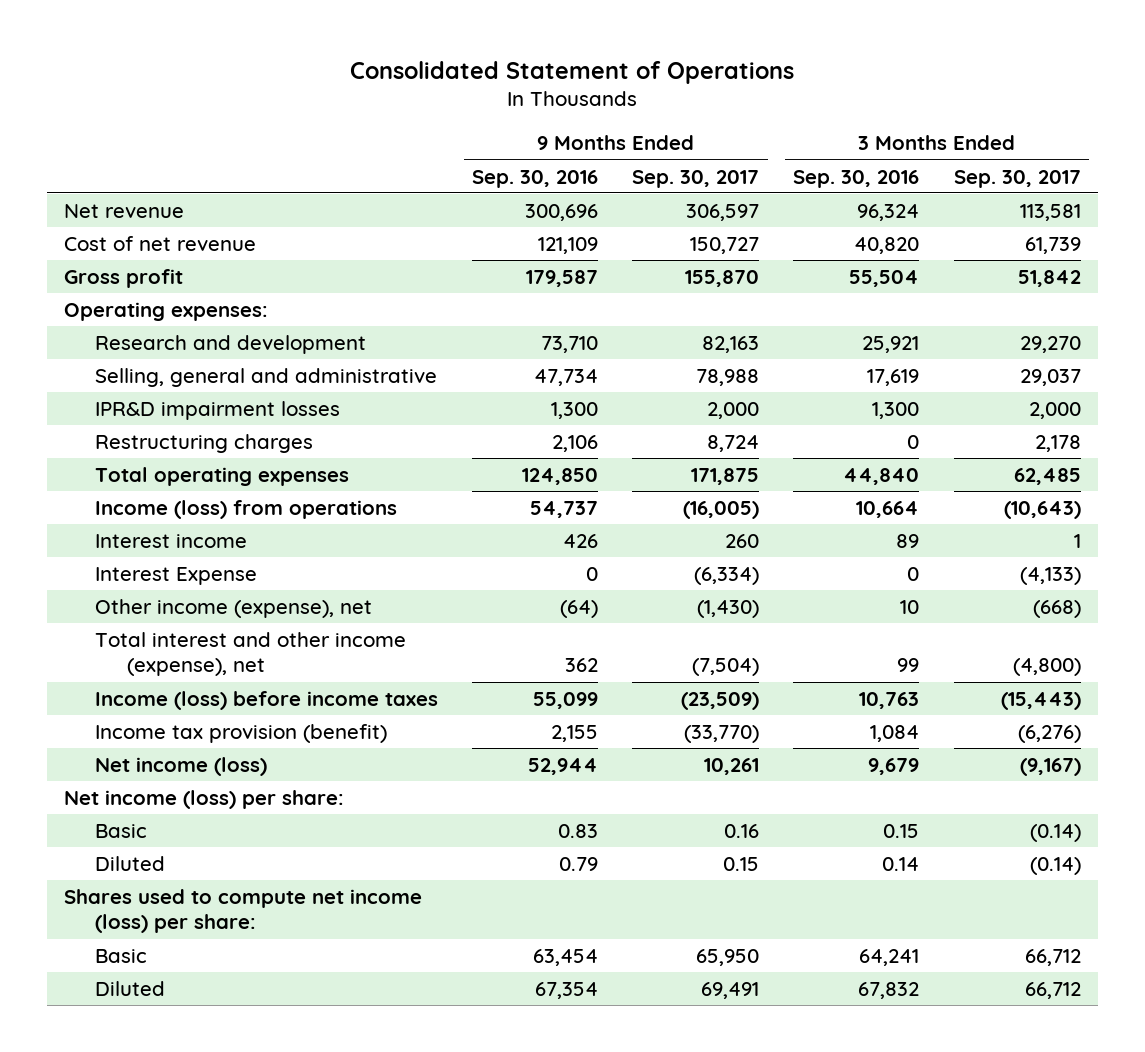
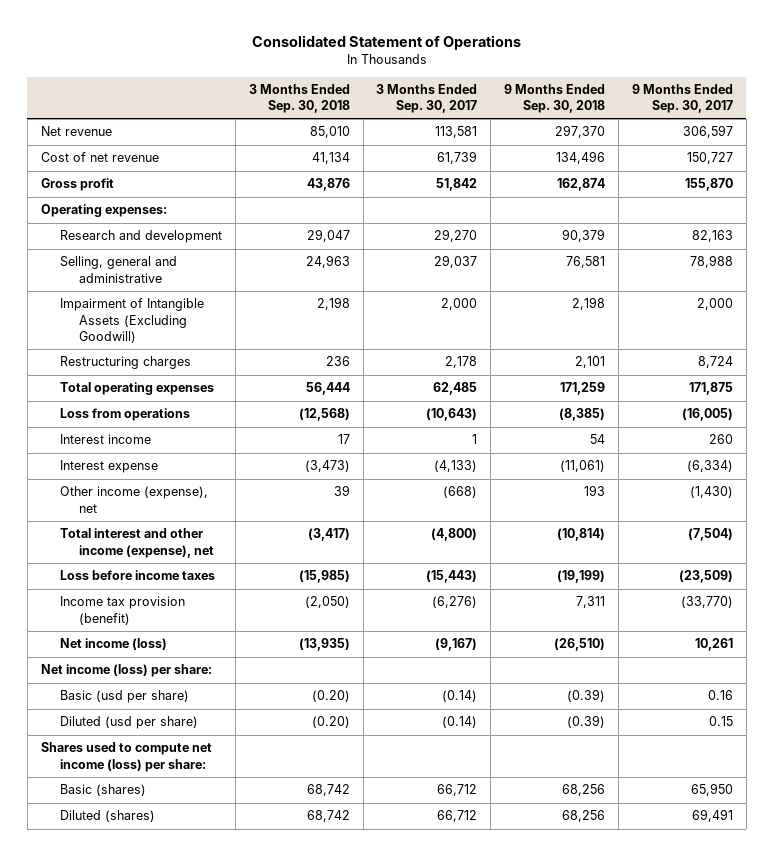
- | 9 Months Ended Sep. 30, 2016 | 9 Months Ended Sep. 30, 2017 | 3 Months Ended Sep. 30, 2016 | 3 Months Ended Sep. 30, 2017
+ | 3 Months Ended Sep. 30, 2018 | 3 Months Ended Sep. 30, 2017 | 9 Months Ended Sep. 30, 2018 | 9 Months Ended Sep. 30, 2017
- IPR&D impairment losses | 1,300 | 2,000 | 1,300 | 2,000
+ Impairment of Intangible Assets (Excluding Goodwill) | 2,198 | 2,000 | 2,198 | 2,000
- Income (loss) from operations | 54,737 | (16,005) | 10,664 | (10,643)
+ Loss from operations | (12,568) | (10,643) | (8,385) | (16,005)
- Interest Expense | 0 | (6,334) | 0 | (4,133)
+ Interest expense | (3,473) | (4,133) | (11,061) | (6,334)
- Income (loss) before income taxes | 55,099 | (23,509) | 10,763 | (15,443)
+ Loss before income taxes | (15,985) | (15,443) | (19,199) | (23,509)
- Basic | 0.83 | 0.16 | 0.15 | (0.14)
- Diluted | 0.79 | 0.15 | 0.14 | (0.14)
+ Basic (usd per share) | (0.20) | (0.14) | (0.39) | 0.16
+ Diluted (usd per share) | (0.20) | (0.14) | (0.39) | 0.15
- Basic | 63,454 | 65,950 | 64,241 | 66,712
- Diluted | 67,354 | 69,491 | 67,832 | 66,712
+ Basic (shares) | 68,742 | 66,712 | 68,256 | 65,950
+ Diluted (shares) | 68,742 | 66,712 | 68,256 | 69,491

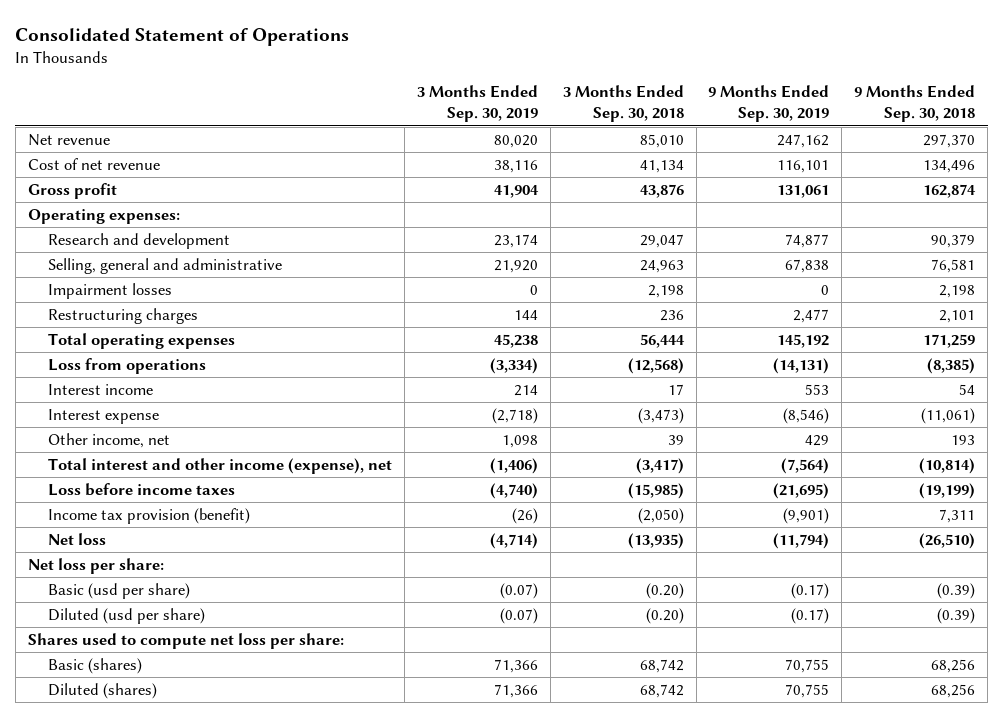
- | 3 Months Ended Sep. 30, 2018 | 3 Months Ended Sep. 30, 2017 | 9 Months Ended Sep. 30, 2018 | 9 Months Ended Sep. 30, 2017
+ | 3 Months Ended Sep. 30, 2019 | 3 Months Ended Sep. 30, 2018 | 9 Months Ended Sep. 30, 2019 | 9 Months Ended Sep. 30, 2018
- Impairment of Intangible Assets (Excluding Goodwill) | 2,198 | 2,000 | 2,198 | 2,000
+ Impairment losses | 0 | 2,198 | 0 | 2,198
- Other income (expense), net | 39 | (668) | 193 | (1,430)
+ Other income, net | 1,098 | 39 | 429 | 193
- Net income (loss) | (13,935) | (9,167) | (26,510) | 10,261
- Net income (loss) per share:
+ Net loss | (4,714) | (13,935) | (11,794) | (26,510)
+ Net loss per share:
- Shares used to compute net income (loss) per share:
+ Shares used to compute net loss per share:

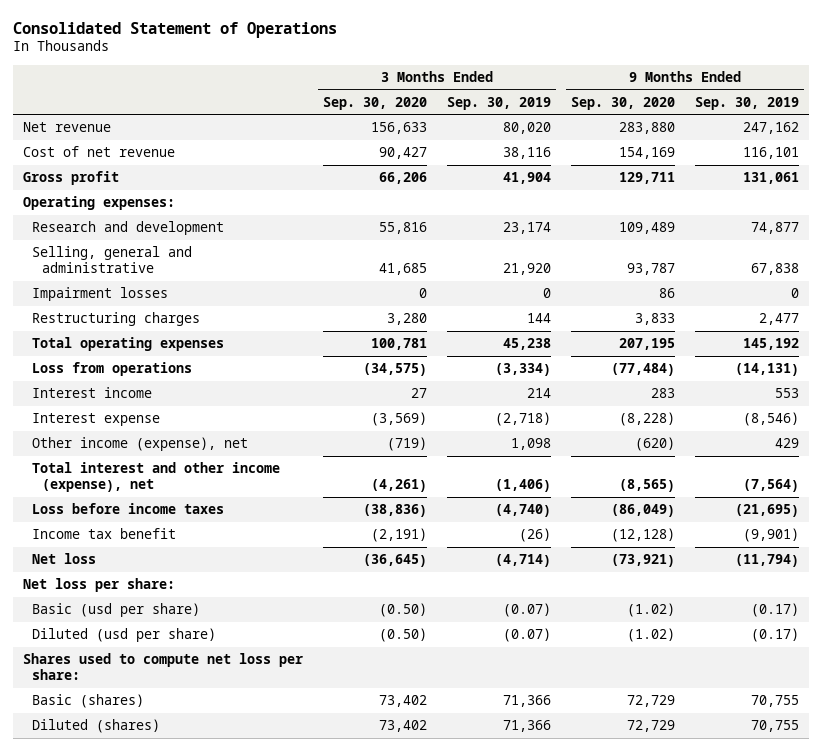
- | 3 Months Ended Sep. 30, 2019 | 3 Months Ended Sep. 30, 2018 | 9 Months Ended Sep. 30, 2019 | 9 Months Ended Sep. 30, 2018
+ | 3 Months Ended Sep. 30, 2020 | 3 Months Ended Sep. 30, 2019 | 9 Months Ended Sep. 30, 2020 | 9 Months Ended Sep. 30, 2019
- Other income, net | 1,098 | 39 | 429 | 193
+ Other income (expense), net | (719) | 1,098 | (620) | 429
- Income tax provision (benefit) | (26) | (2,050) | (9,901) | 7,311
+ Income tax benefit | (2,191) | (26) | (12,128) | (9,901)

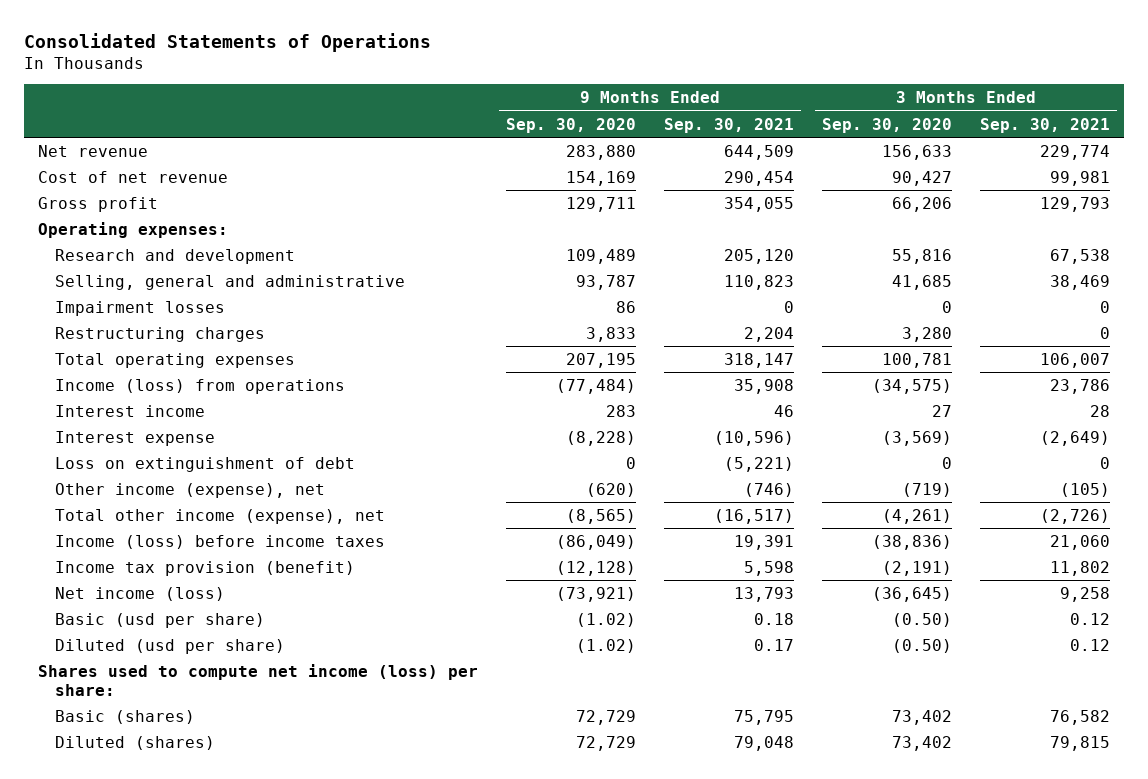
- Consolidated Statement of Operations
+ Consolidated Statements of Operations
- | 3 Months Ended Sep. 30, 2020 | 3 Months Ended Sep. 30, 2019 | 9 Months Ended Sep. 30, 2020 | 9 Months Ended Sep. 30, 2019
+ | 9 Months Ended Sep. 30, 2020 | 9 Months Ended Sep. 30, 2021 | 3 Months Ended Sep. 30, 2020 | 3 Months Ended Sep. 30, 2021
- Loss from operations | (34,575) | (3,334) | (77,484) | (14,131)
+ Income (loss) from operations | (77,484) | 35,908 | (34,575) | 23,786
+ Loss on extinguishment of debt | 0 | (5,221) | 0 | 0
- Total interest and other income (expense), net | (4,261) | (1,406) | (8,565) | (7,564)
- Loss before income taxes | (38,836) | (4,740) | (86,049) | (21,695)
- Income tax benefit | (2,191) | (26) | (12,128) | (9,901)
- Net loss | (36,645) | (4,714) | (73,921) | (11,794)
- Net loss per share:
+ Total other income (expense), net | (8,565) | (16,517) | (4,261) | (2,726)
+ Income (loss) before income taxes | (86,049) | 19,391 | (38,836) | 21,060
+ Income tax provision (benefit) | (12,128) | 5,598 | (2,191) | 11,802
+ Net income (loss) | (73,921) | 13,793 | (36,645) | 9,258
- Shares used to compute net loss per share:
+ Shares used to compute net income (loss) per share:

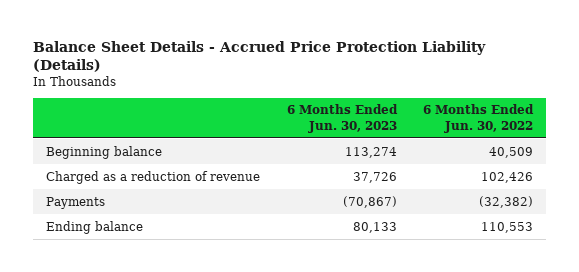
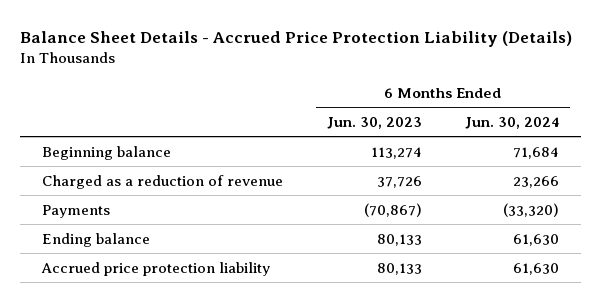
- | 6 Months Ended Jun. 30, 2023 | 6 Months Ended Jun. 30, 2022
+ | 6 Months Ended Jun. 30, 2023 | 6 Months Ended Jun. 30, 2024
+ Accrued price protection liability | 80,133 | 61,630

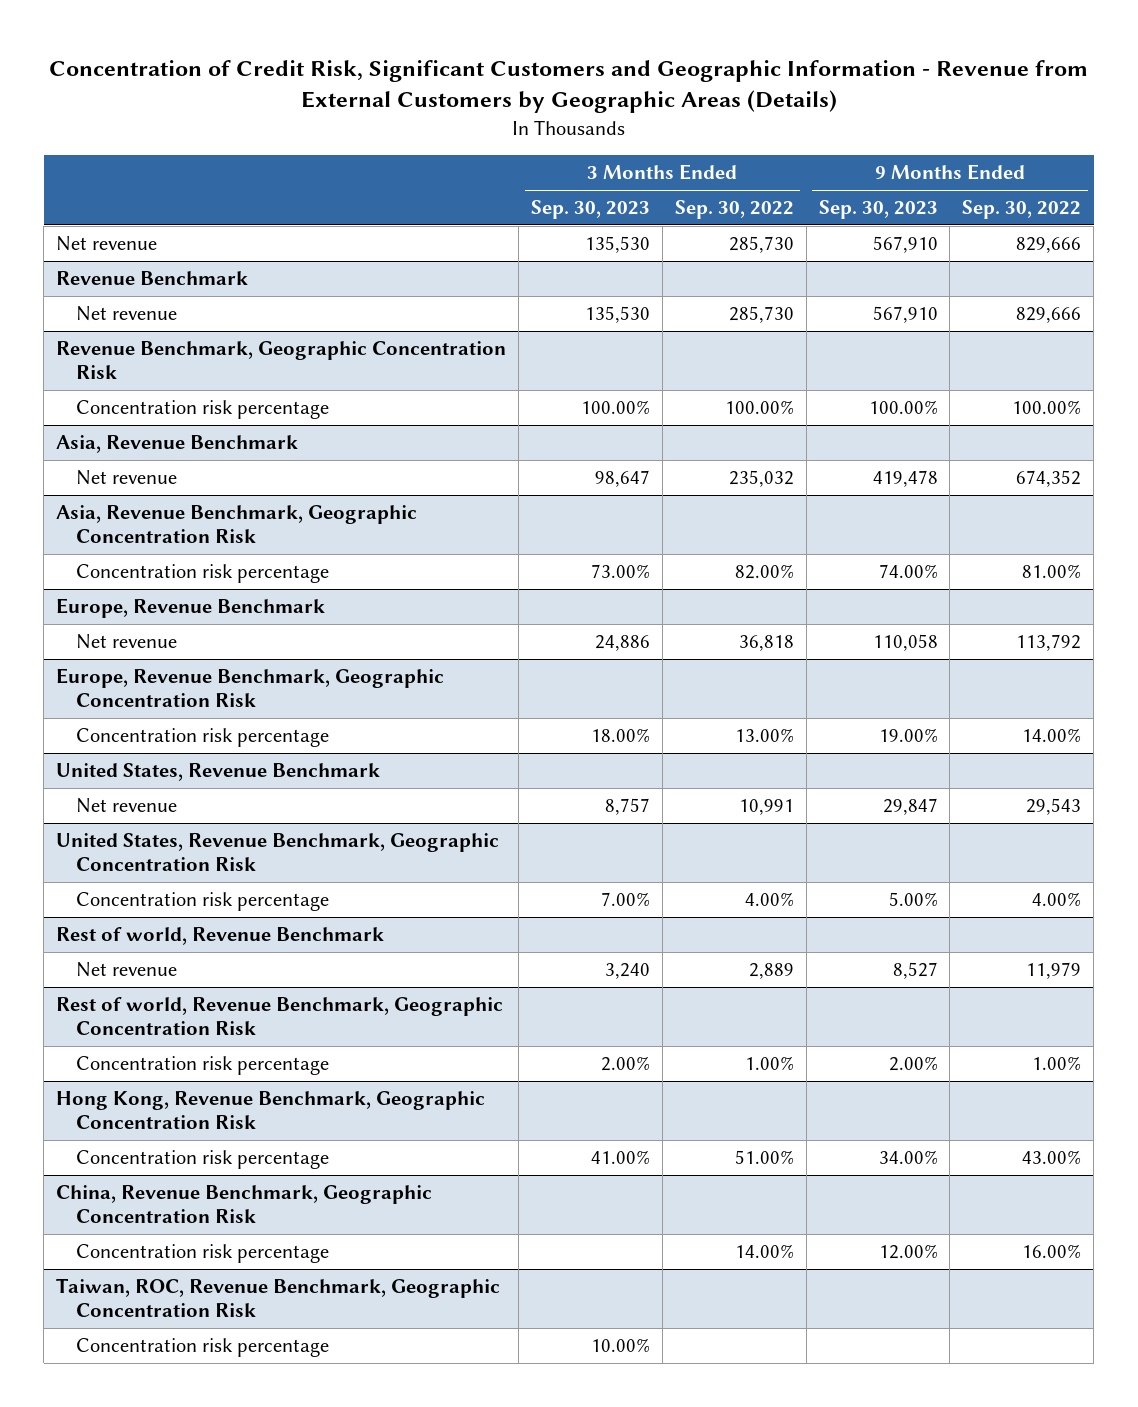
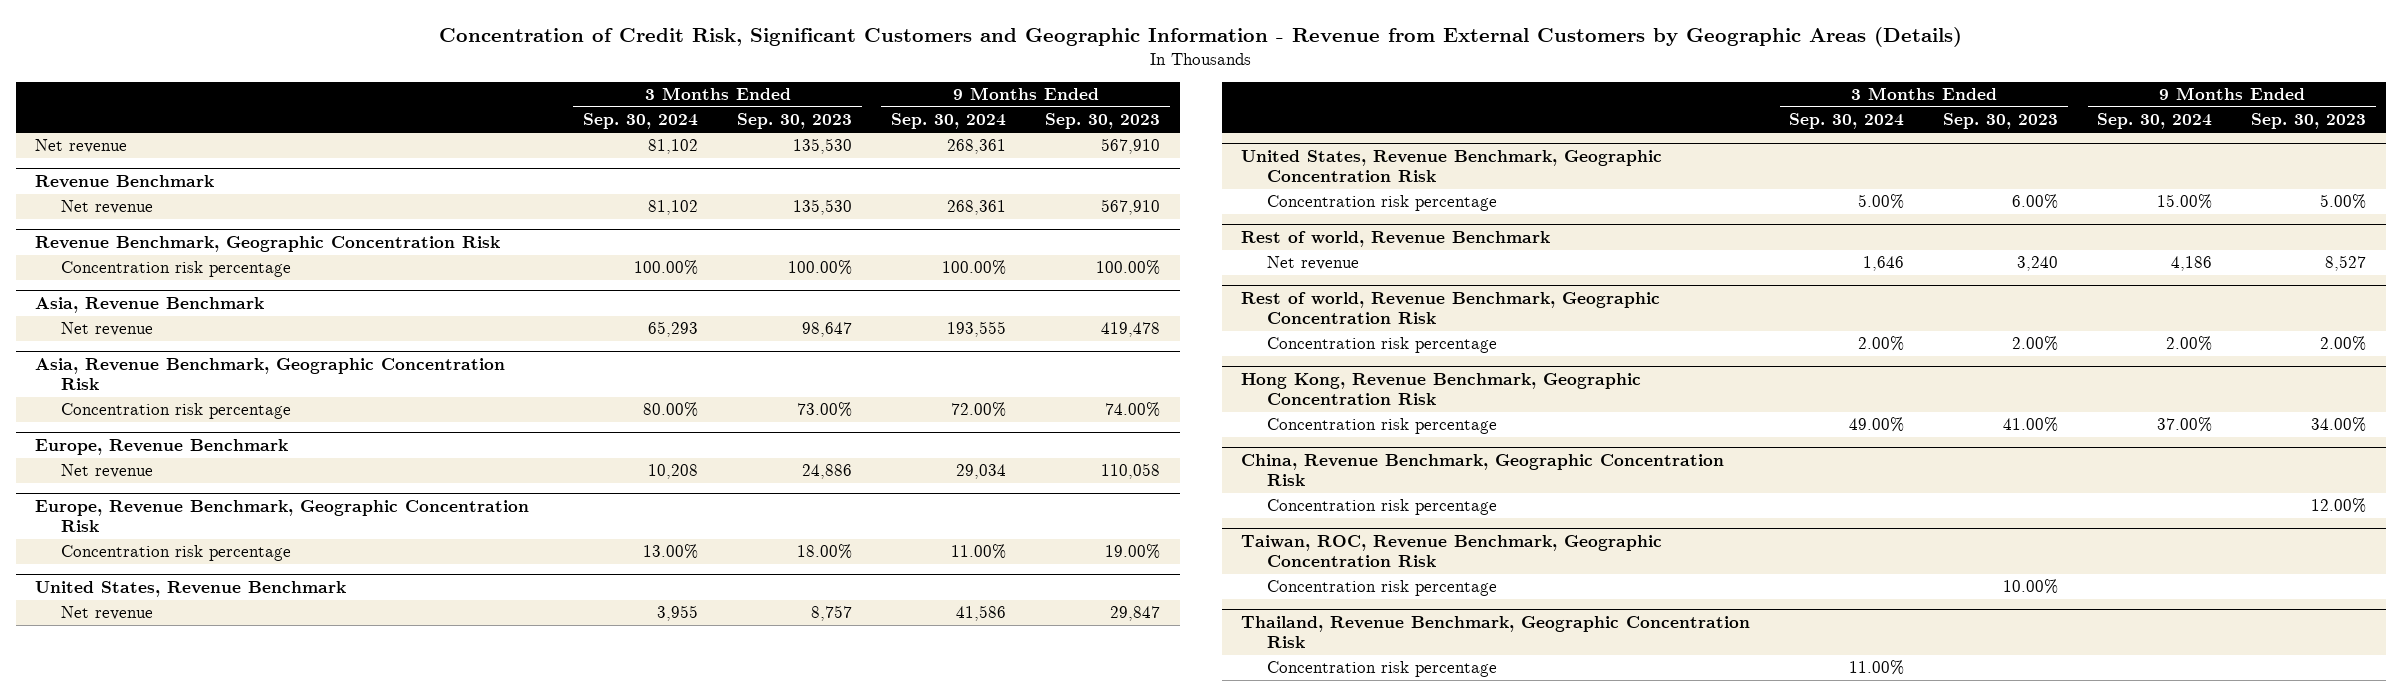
- | 3 Months Ended Sep. 30, 2023 | 3 Months Ended Sep. 30, 2022 | 9 Months Ended Sep. 30, 2023 | 9 Months Ended Sep. 30, 2022
+ | 3 Months Ended Sep. 30, 2024 | 3 Months Ended Sep. 30, 2023 | 9 Months Ended Sep. 30, 2024 | 9 Months Ended Sep. 30, 2023
@ United States, Revenue Benchmark, Geographic Concentration Risk
- Concentration risk percentage | 7.00% | 4.00% | 5.00% | 4.00%
+ Concentration risk percentage | 5.00% | 6.00% | 15.00% | 5.00%
+ Thailand, Revenue Benchmark, Geographic Concentration Risk
+ Concentration risk percentage | 11.00% | | |

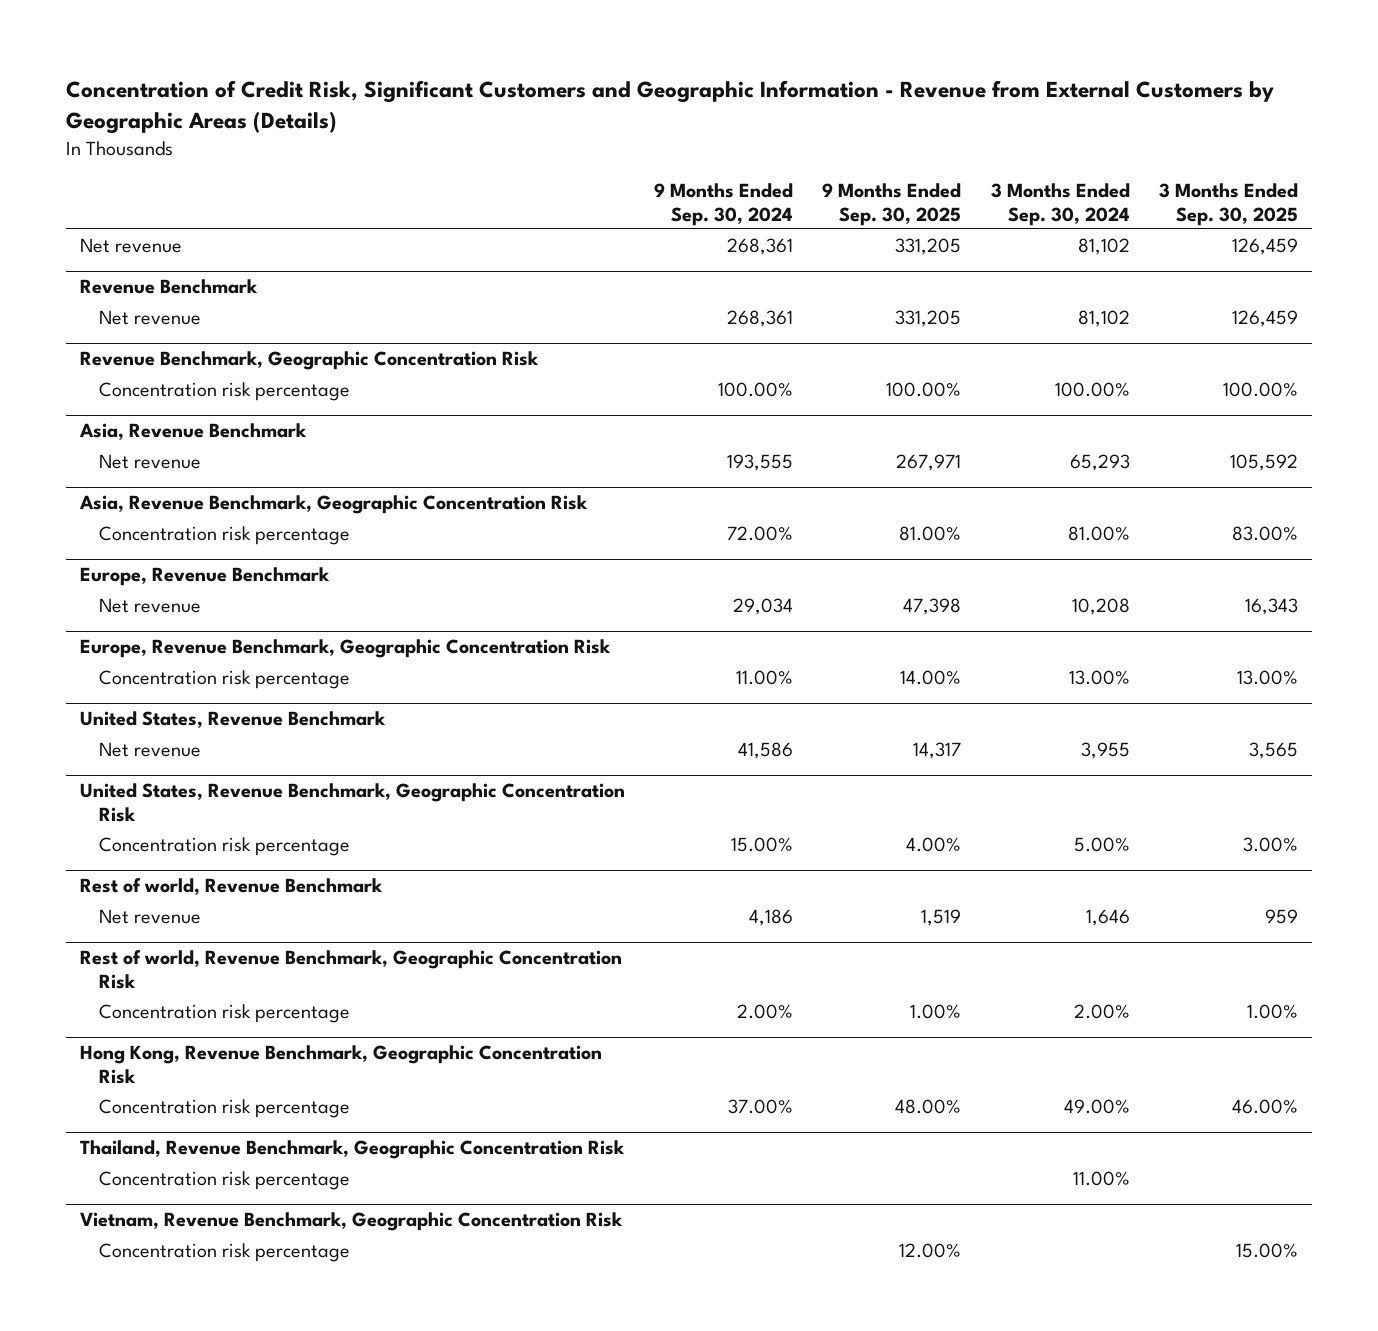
- | 3 Months Ended Sep. 30, 2024 | 3 Months Ended Sep. 30, 2023 | 9 Months Ended Sep. 30, 2024 | 9 Months Ended Sep. 30, 2023
+ | 9 Months Ended Sep. 30, 2024 | 9 Months Ended Sep. 30, 2025 | 3 Months Ended Sep. 30, 2024 | 3 Months Ended Sep. 30, 2025
@ Asia, Revenue Benchmark, Geographic Concentration Risk
- Concentration risk percentage | 80.00% | 73.00% | 72.00% | 74.00%
+ Concentration risk percentage | 72.00% | 81.00% | 81.00% | 83.00%
- China, Revenue Benchmark, Geographic Concentration Risk
- Concentration risk percentage | | | | 12.00%
- Taiwan, ROC, Revenue Benchmark, Geographic Concentration Risk
- Concentration risk percentage | | 10.00% | |
+ Vietnam, Revenue Benchmark, Geographic Concentration Risk
+ Concentration risk percentage | | 12.00% | | 15.00%

